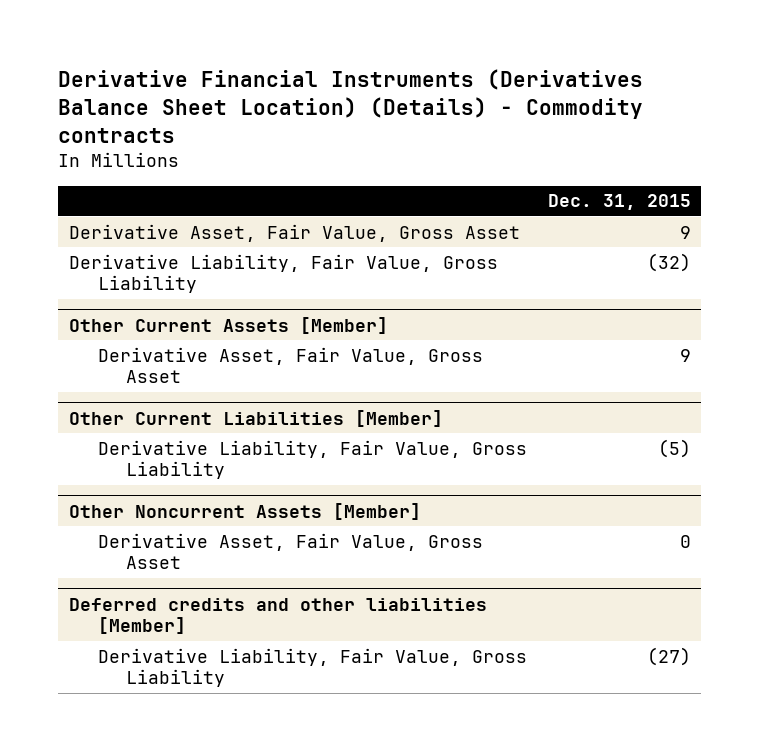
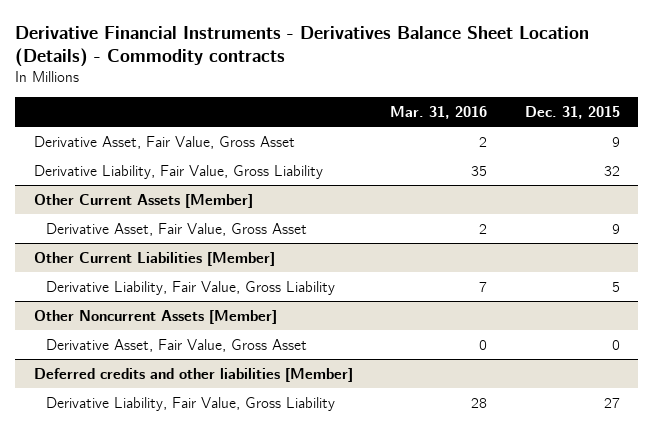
- Derivative Financial Instruments (Derivatives Balance Sheet Location) (Details) - Commodity contracts
+ Derivative Financial Instruments - Derivatives Balance Sheet Location (Details) - Commodity contracts
- | Dec. 31, 2015
+ | Mar. 31, 2016 | Dec. 31, 2015
- Derivative Liability, Fair Value, Gross Liability | (32)
+ Derivative Liability, Fair Value, Gross Liability | 35 | 32
@ Other Current Liabilities [Member]
- Derivative Liability, Fair Value, Gross Liability | (5)
+ Derivative Liability, Fair Value, Gross Liability | 7 | 5
@ Deferred credits and other liabilities [Member]
- Derivative Liability, Fair Value, Gross Liability | (27)
+ Derivative Liability, Fair Value, Gross Liability | 28 | 27

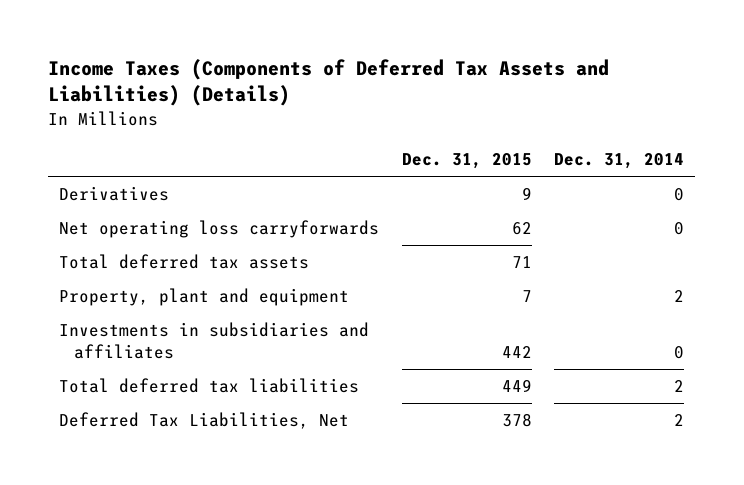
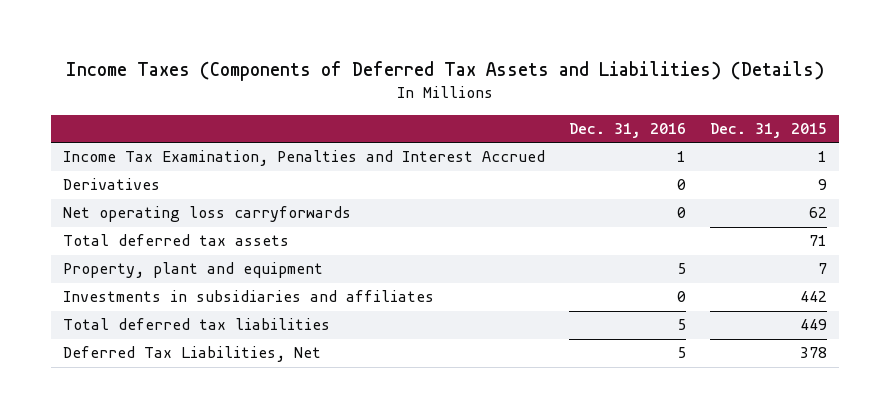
- | Dec. 31, 2015 | Dec. 31, 2014
+ | Dec. 31, 2016 | Dec. 31, 2015
+ Income Tax Examination, Penalties and Interest Accrued | 1 | 1

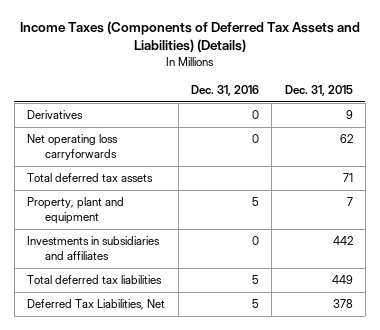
- Income Tax Examination, Penalties and Interest Accrued | 1 | 1

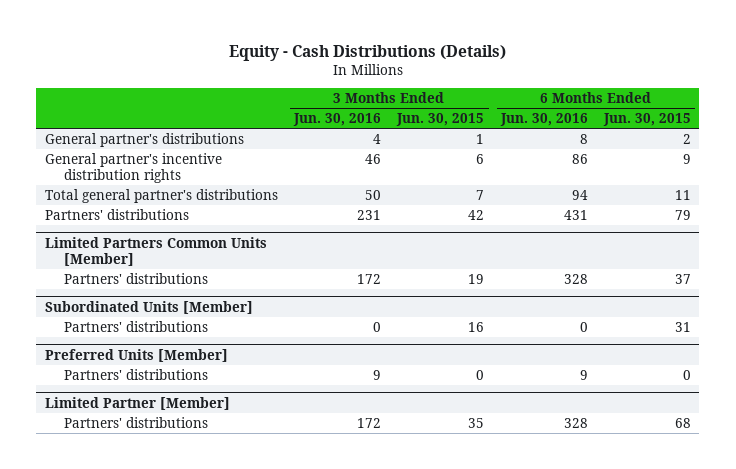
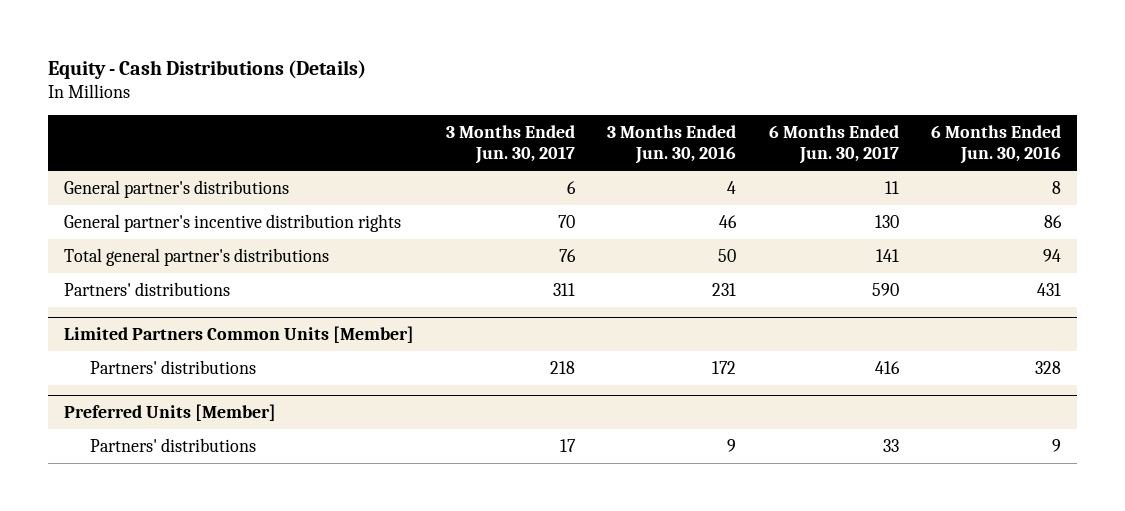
- | 3 Months Ended Jun. 30, 2016 | 3 Months Ended Jun. 30, 2015 | 6 Months Ended Jun. 30, 2016 | 6 Months Ended Jun. 30, 2015
+ | 3 Months Ended Jun. 30, 2017 | 3 Months Ended Jun. 30, 2016 | 6 Months Ended Jun. 30, 2017 | 6 Months Ended Jun. 30, 2016
- Subordinated Units [Member]
- Partners' distributions | 0 | 16 | 0 | 31
- Limited Partner [Member]
- Partners' distributions | 172 | 35 | 328 | 68

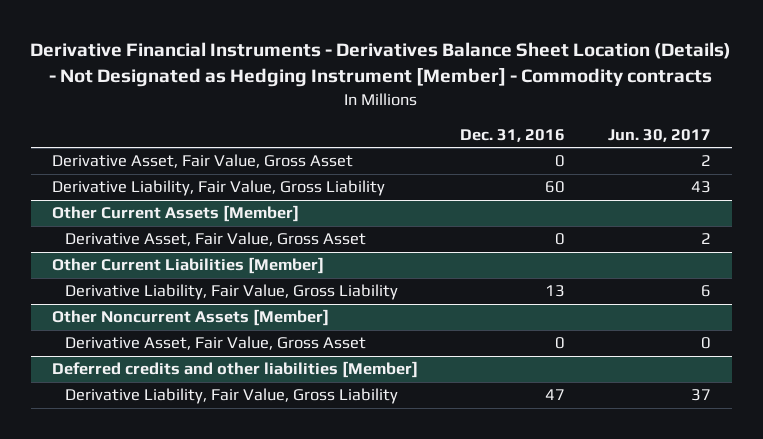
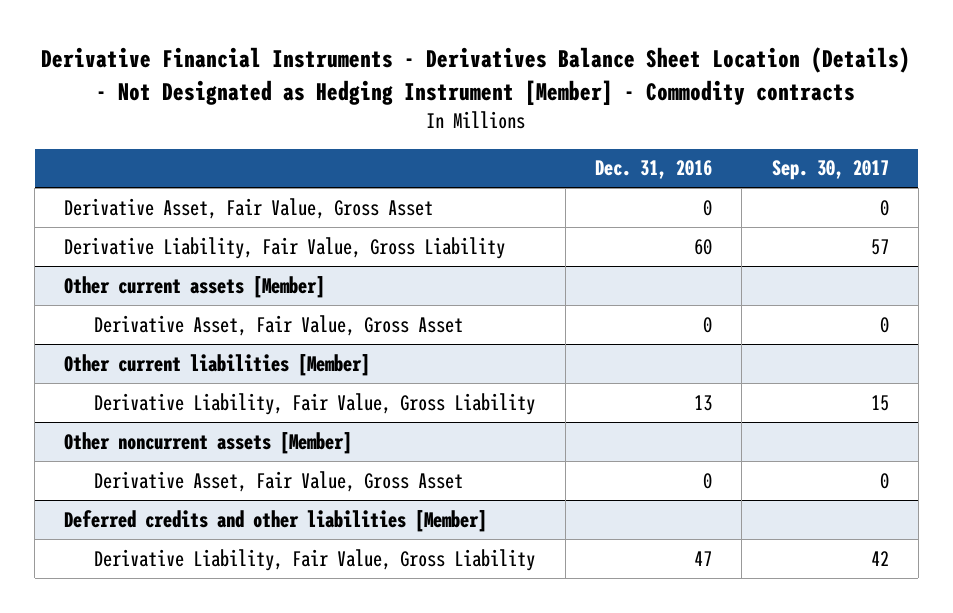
- | Dec. 31, 2016 | Jun. 30, 2017
+ | Dec. 31, 2016 | Sep. 30, 2017
- Other Current Assets [Member]
+ Other current assets [Member]
- Other Current Liabilities [Member]
+ Other current liabilities [Member]
- Other Noncurrent Assets [Member]
+ Other noncurrent assets [Member]

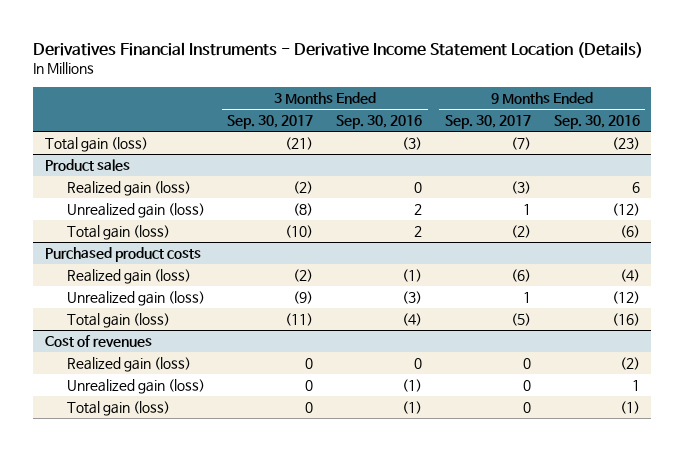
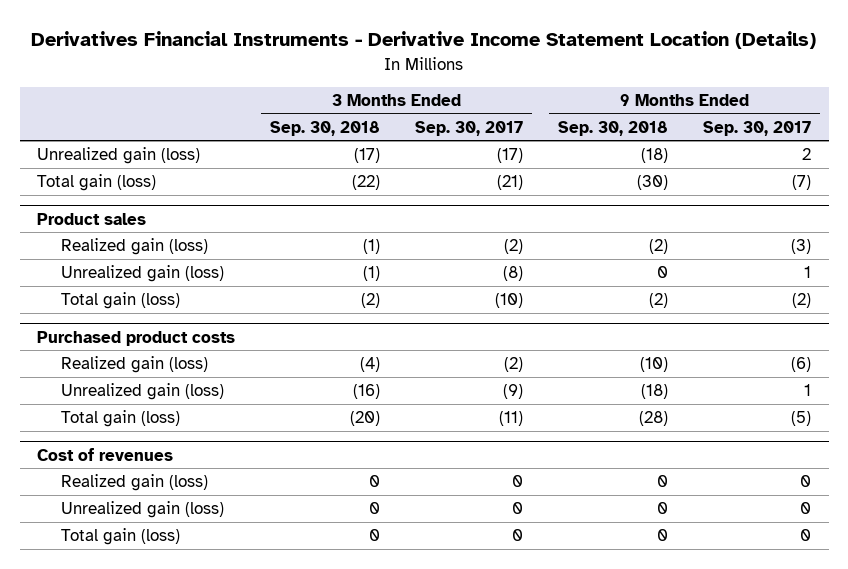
- | 3 Months Ended Sep. 30, 2017 | 3 Months Ended Sep. 30, 2016 | 9 Months Ended Sep. 30, 2017 | 9 Months Ended Sep. 30, 2016
+ | 3 Months Ended Sep. 30, 2018 | 3 Months Ended Sep. 30, 2017 | 9 Months Ended Sep. 30, 2018 | 9 Months Ended Sep. 30, 2017
+ Unrealized gain (loss) | (17) | (17) | (18) | 2

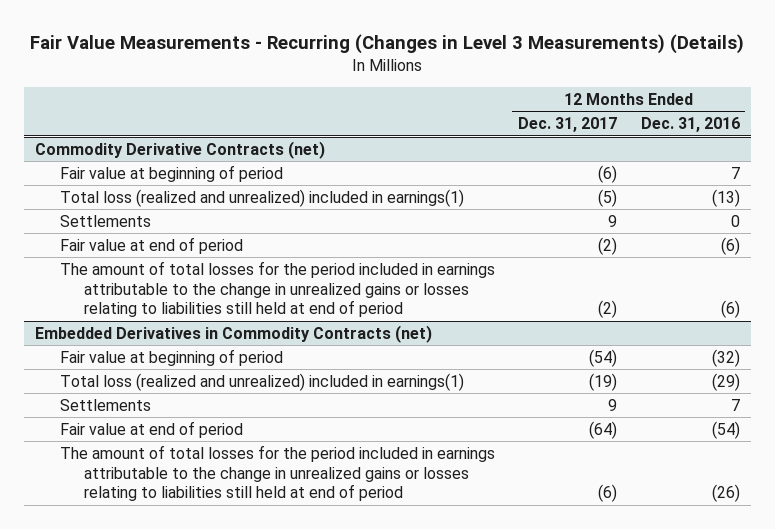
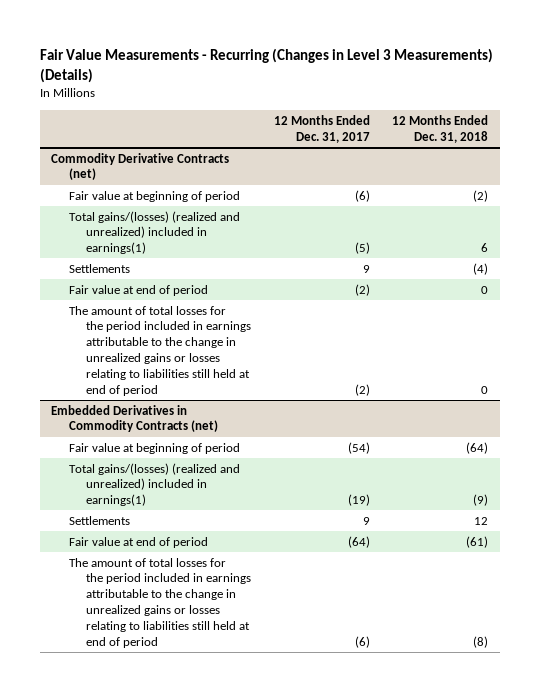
- | 12 Months Ended Dec. 31, 2017 | 12 Months Ended Dec. 31, 2016
+ | 12 Months Ended Dec. 31, 2017 | 12 Months Ended Dec. 31, 2018
@ Commodity Derivative Contracts (net)
- Total loss (realized and unrealized) included in earnings(1) | (5) | (13)
+ Total gains/(losses) (realized and unrealized) included in earnings(1) | (5) | 6
@ Embedded Derivatives in Commodity Contracts (net)
- Total loss (realized and unrealized) included in earnings(1) | (19) | (29)
+ Total gains/(losses) (realized and unrealized) included in earnings(1) | (19) | (9)

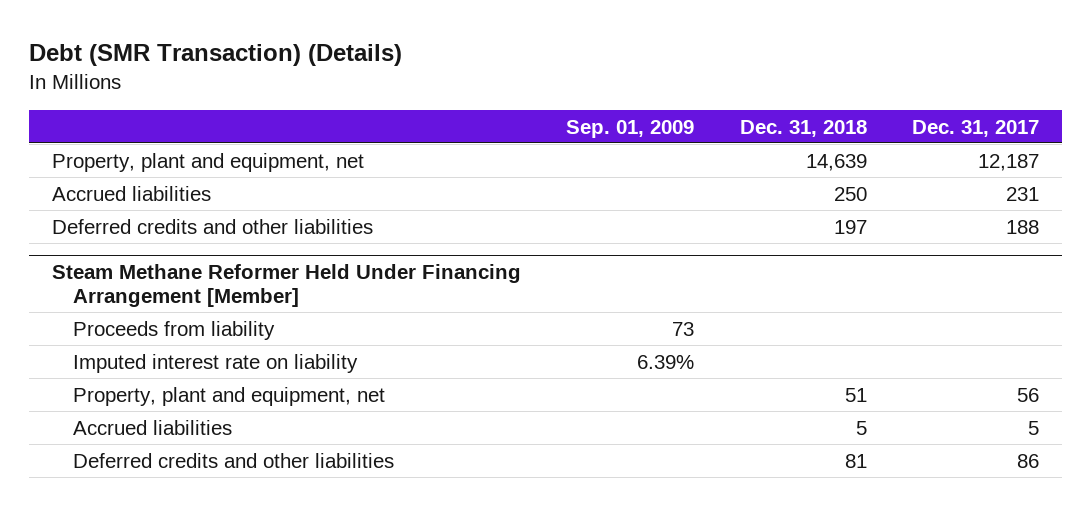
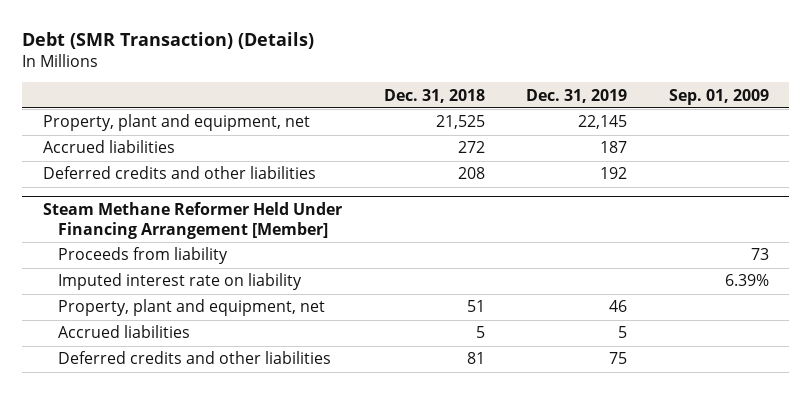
- | Sep. 01, 2009 | Dec. 31, 2018 | Dec. 31, 2017
+ | Dec. 31, 2018 | Dec. 31, 2019 | Sep. 01, 2009
- Property, plant and equipment, net | | 14,639 | 12,187
- Accrued liabilities | | 250 | 231
- Deferred credits and other liabilities | | 197 | 188
+ Property, plant and equipment, net | 21,525 | 22,145 |
+ Accrued liabilities | 272 | 187 |
+ Deferred credits and other liabilities | 208 | 192 |

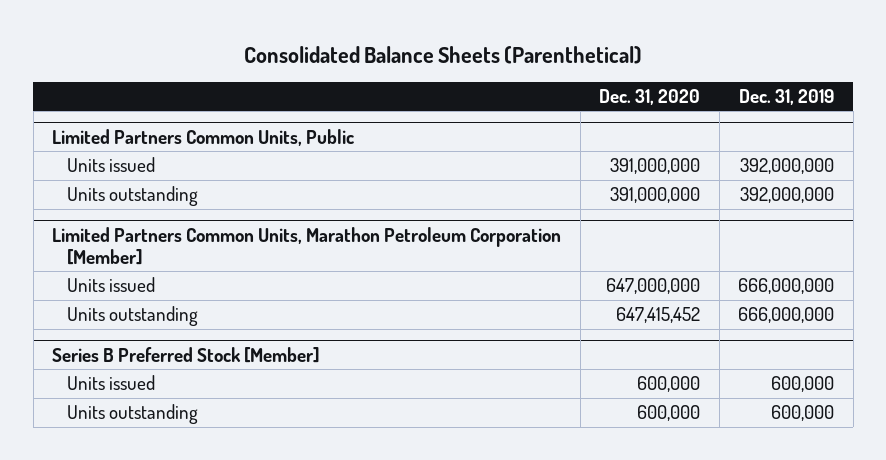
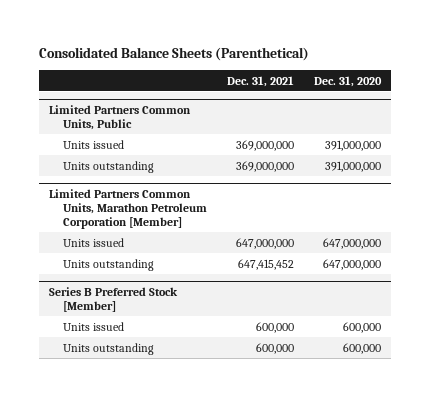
- | Dec. 31, 2020 | Dec. 31, 2019
+ | Dec. 31, 2021 | Dec. 31, 2020
@ Limited Partners Common Units, Marathon Petroleum Corporation [Member]
- Units outstanding | 647,415,452 | 666,000,000
+ Units outstanding | 647,415,452 | 647,000,000

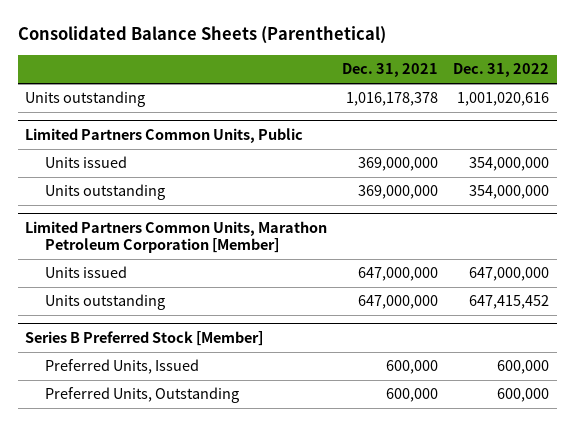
- | Dec. 31, 2021 | Dec. 31, 2020
+ | Dec. 31, 2021 | Dec. 31, 2022
+ Units outstanding | 1,016,178,378 | 1,001,020,616
@ Limited Partners Common Units, Marathon Petroleum Corporation [Member]
- Units outstanding | 647,415,452 | 647,000,000
+ Units outstanding | 647,000,000 | 647,415,452
@ Series B Preferred Stock [Member]
- Units issued | 600,000 | 600,000
- Units outstanding | 600,000 | 600,000
+ Preferred Units, Issued | 600,000 | 600,000
+ Preferred Units, Outstanding | 600,000 | 600,000

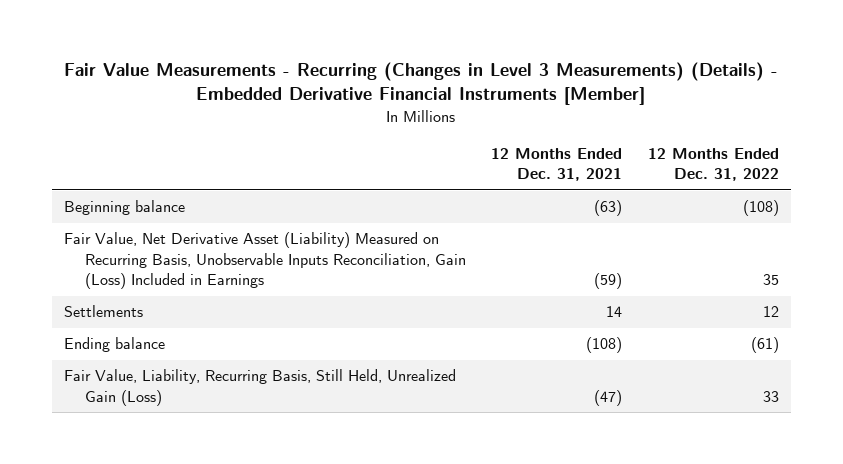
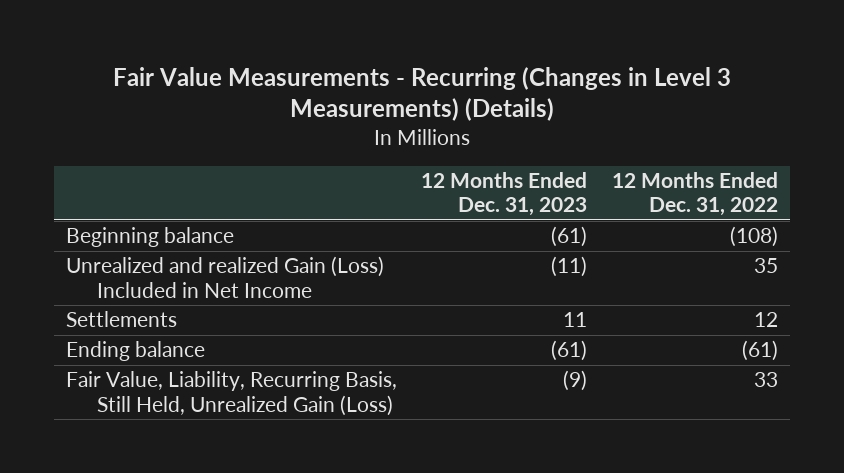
- Fair Value Measurements - Recurring (Changes in Level 3 Measurements) (Details) - Embedded Derivative Financial Instruments [Member]
+ Fair Value Measurements - Recurring (Changes in Level 3 Measurements) (Details)
- | 12 Months Ended Dec. 31, 2021 | 12 Months Ended Dec. 31, 2022
+ | 12 Months Ended Dec. 31, 2023 | 12 Months Ended Dec. 31, 2022
- Fair Value, Net Derivative Asset (Liability) Measured on Recurring Basis, Unobservable Inputs Reconciliation, Gain (Loss) Included in Earnings | (59) | 35
+ Unrealized and realized Gain (Loss) Included in Net Income | (11) | 35

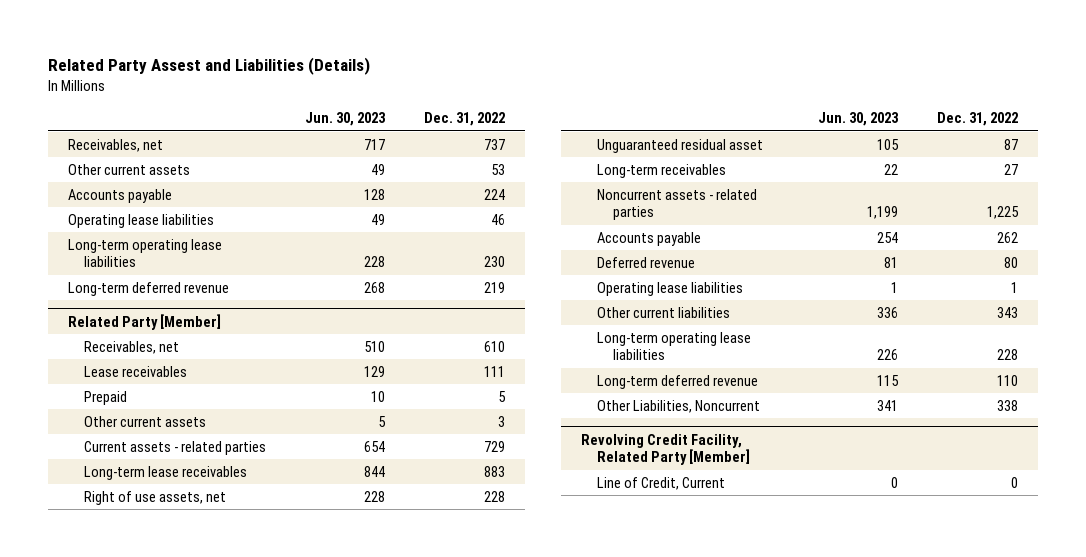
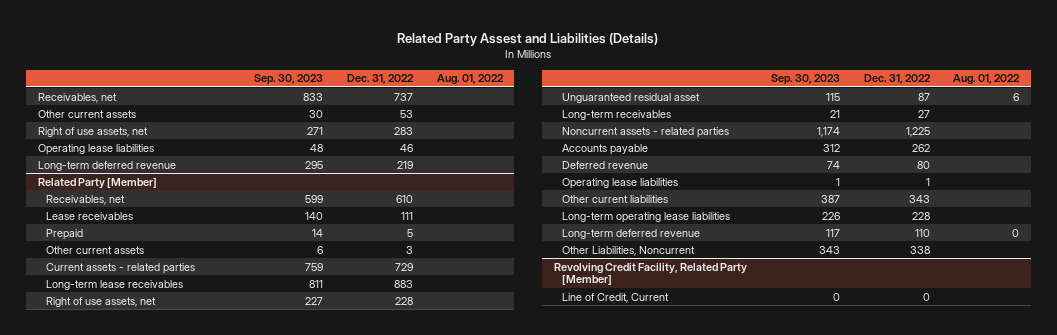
- | Jun. 30, 2023 | Dec. 31, 2022
+ | Sep. 30, 2023 | Dec. 31, 2022 | Aug. 01, 2022
- Accounts payable | 128 | 224
+ Right of use assets, net | 271 | 283 |
- Long-term operating lease liabilities | 228 | 230

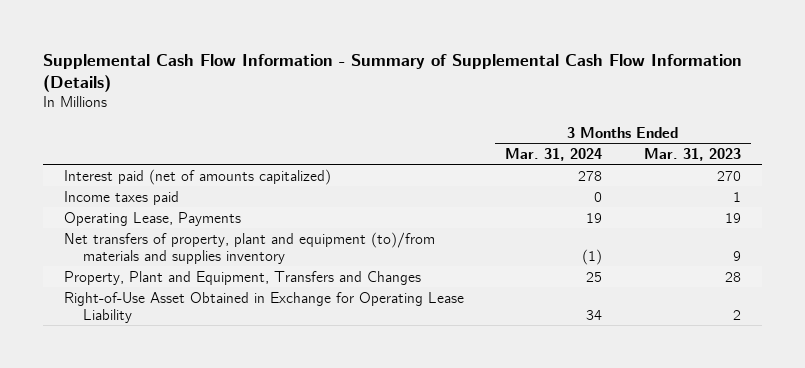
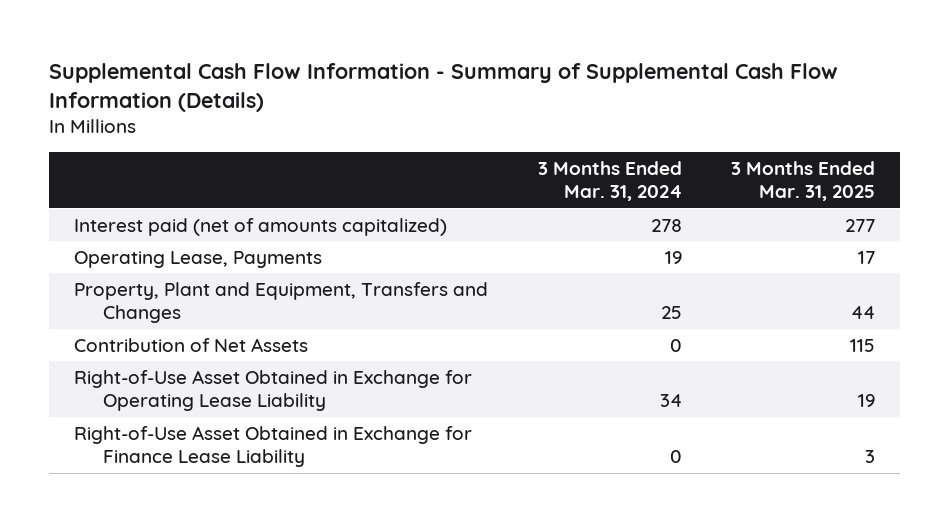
- | 3 Months Ended Mar. 31, 2024 | 3 Months Ended Mar. 31, 2023
+ | 3 Months Ended Mar. 31, 2024 | 3 Months Ended Mar. 31, 2025
- Income taxes paid | 0 | 1
- Net transfers of property, plant and equipment (to)/from materials and supplies inventory | (1) | 9
+ Contribution of Net Assets | 0 | 115
+ Right-of-Use Asset Obtained in Exchange for Finance Lease Liability | 0 | 3

